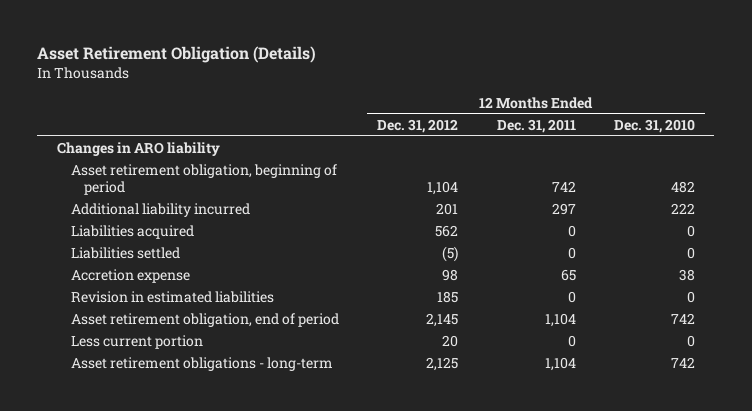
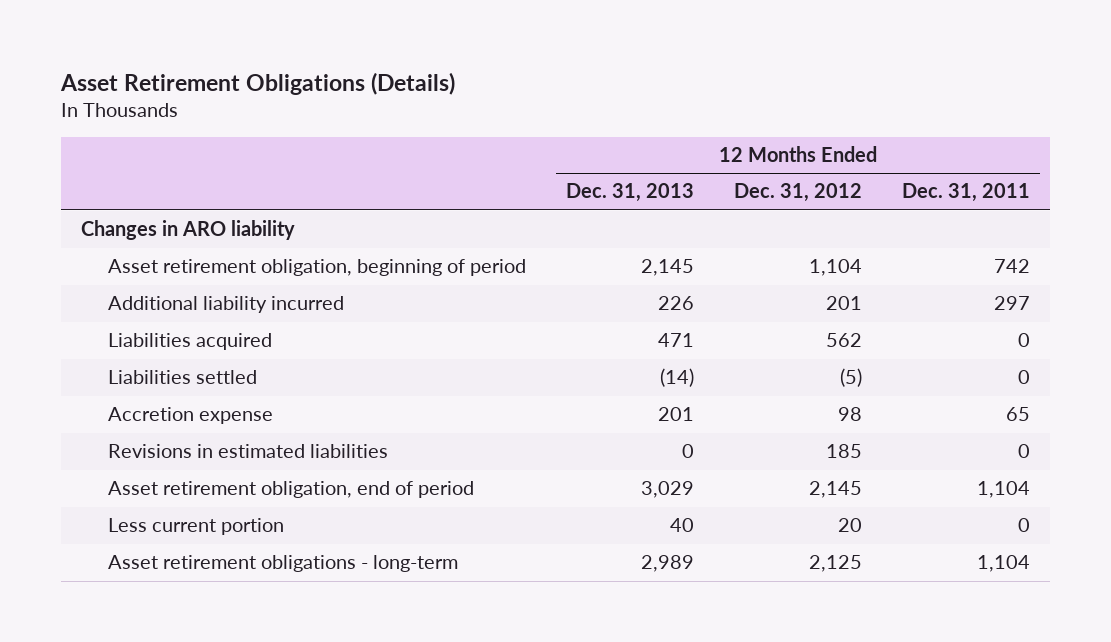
- Asset Retirement Obligation (Details)
+ Asset Retirement Obligations (Details)
- | 12 Months Ended Dec. 31, 2012 | 12 Months Ended Dec. 31, 2011 | 12 Months Ended Dec. 31, 2010
+ | 12 Months Ended Dec. 31, 2013 | 12 Months Ended Dec. 31, 2012 | 12 Months Ended Dec. 31, 2011
- Revision in estimated liabilities | 185 | 0 | 0
+ Revisions in estimated liabilities | 0 | 185 | 0

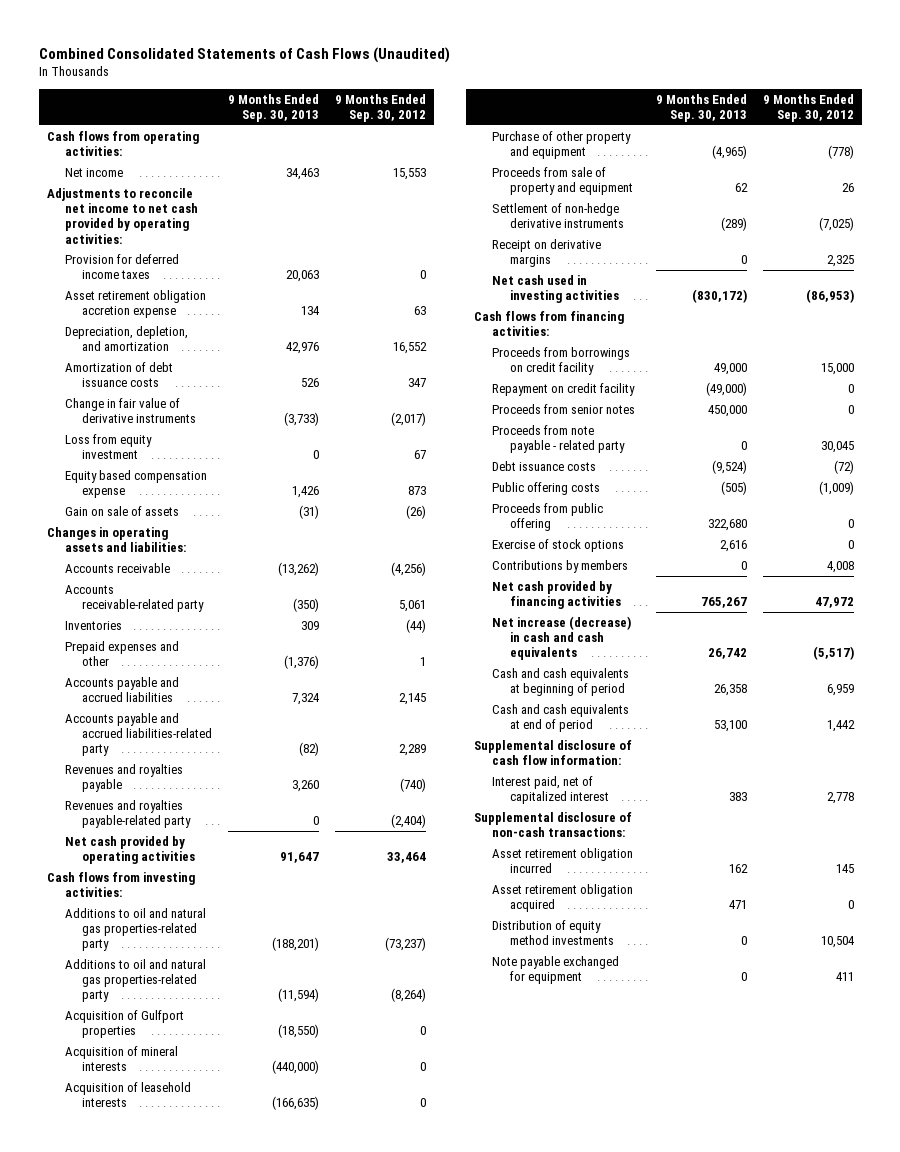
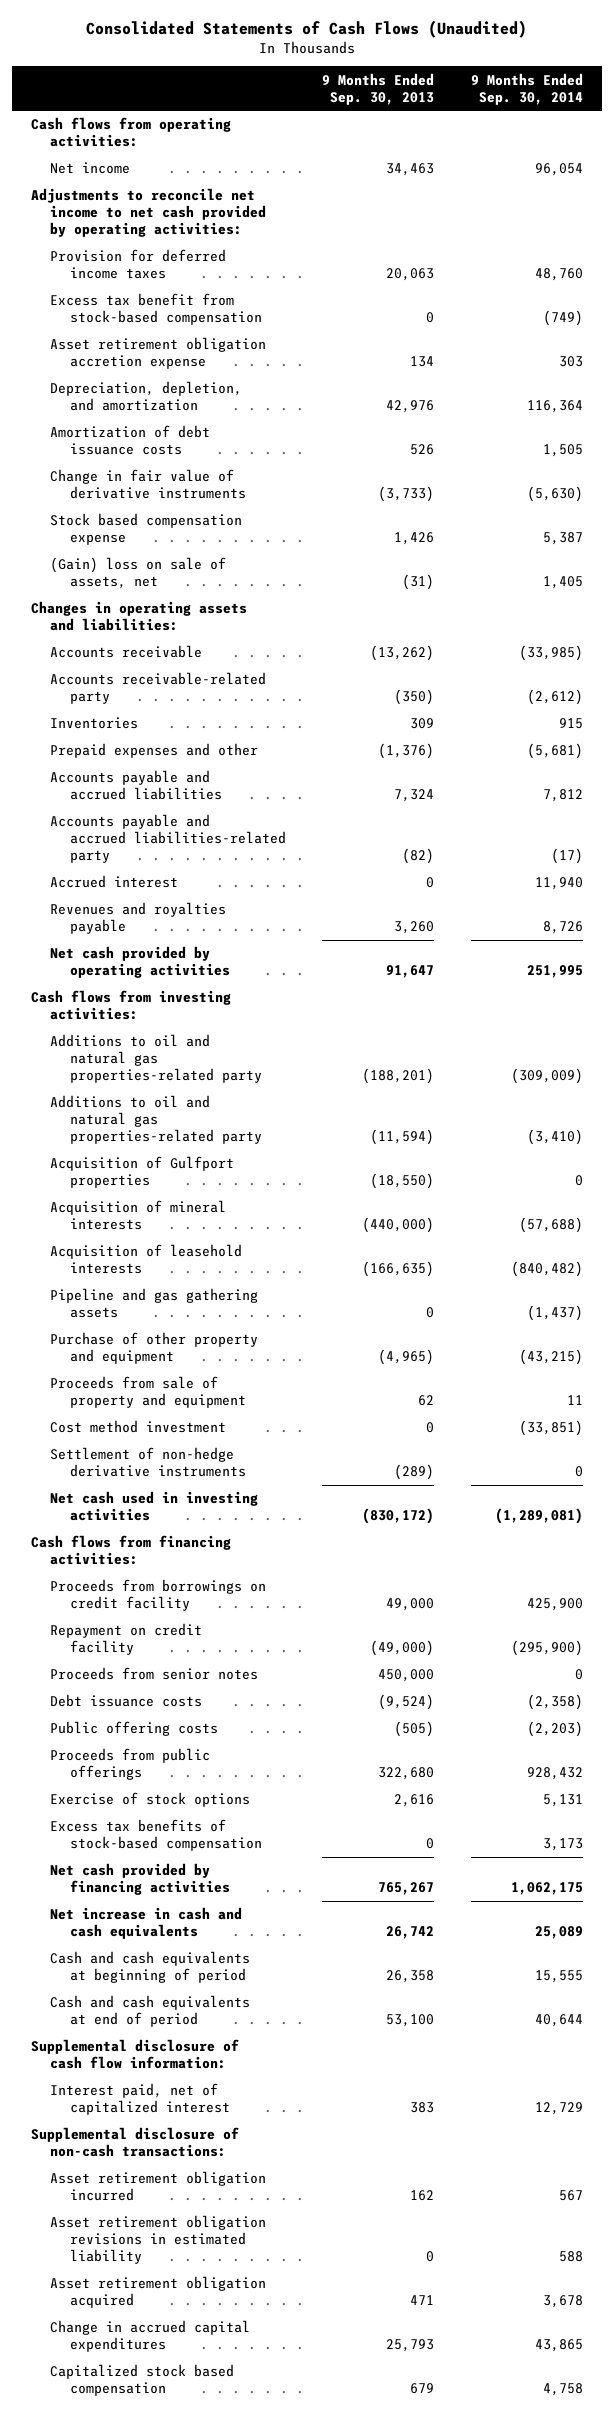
- Combined Consolidated Statements of Cash Flows (Unaudited)
+ Consolidated Statements of Cash Flows (Unaudited)
- | 9 Months Ended Sep. 30, 2013 | 9 Months Ended Sep. 30, 2012
+ | 9 Months Ended Sep. 30, 2013 | 9 Months Ended Sep. 30, 2014
+ Excess tax benefit from stock-based compensation | 0 | (749)
- Loss from equity investment | 0 | 67
- Equity based compensation expense | 1,426 | 873
- Gain on sale of assets | (31) | (26)
+ Stock based compensation expense | 1,426 | 5,387
+ (Gain) loss on sale of assets, net | (31) | 1,405
+ Accrued interest | 0 | 11,940
- Revenues and royalties payable-related party | 0 | (2,404)
+ Pipeline and gas gathering assets | 0 | (1,437)
+ Cost method investment | 0 | (33,851)
- Receipt on derivative margins | 0 | 2,325
- Proceeds from note payable - related party | 0 | 30,045
- Proceeds from public offering | 322,680 | 0
+ Proceeds from public offerings | 322,680 | 928,432
- Contributions by members | 0 | 4,008
+ Excess tax benefits of stock-based compensation | 0 | 3,173
- Net increase (decrease) in cash and cash equivalents | 26,742 | (5,517)
+ Net increase in cash and cash equivalents | 26,742 | 25,089
+ Asset retirement obligation revisions in estimated liability | 0 | 588
- Distribution of equity method investments | 0 | 10,504
- Note payable exchanged for equipment | 0 | 411
+ Change in accrued capital expenditures | 25,793 | 43,865
+ Capitalized stock based compensation | 679 | 4,758

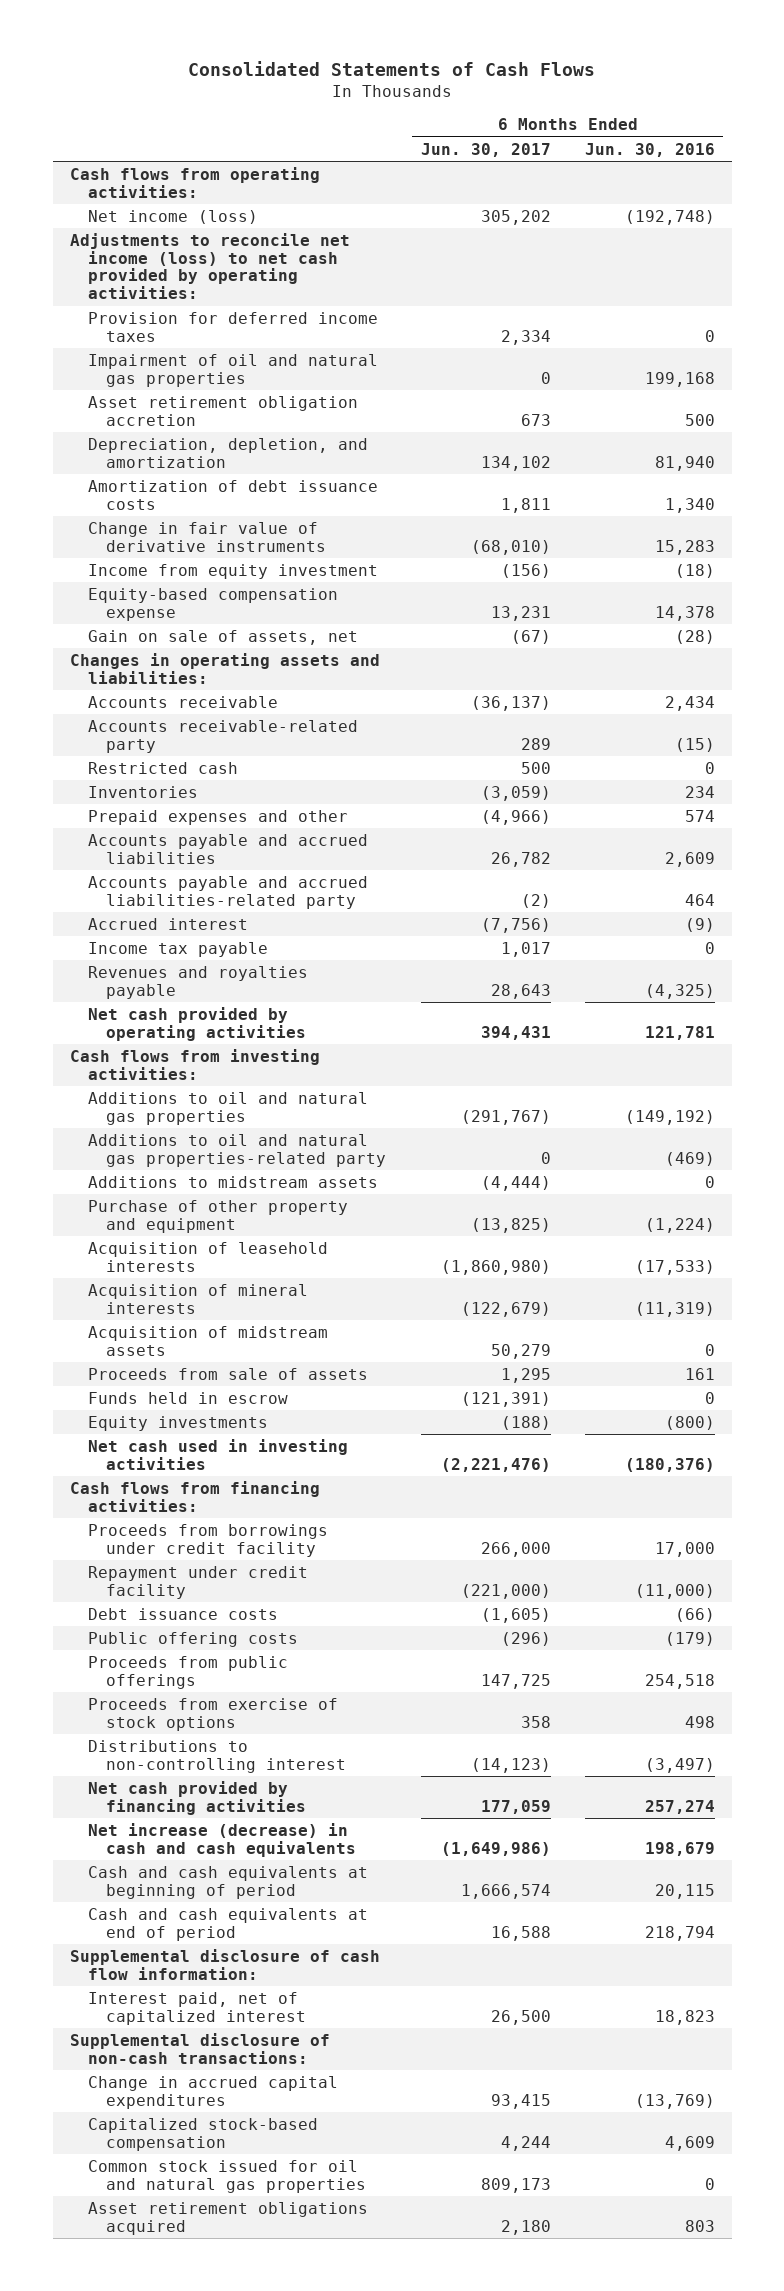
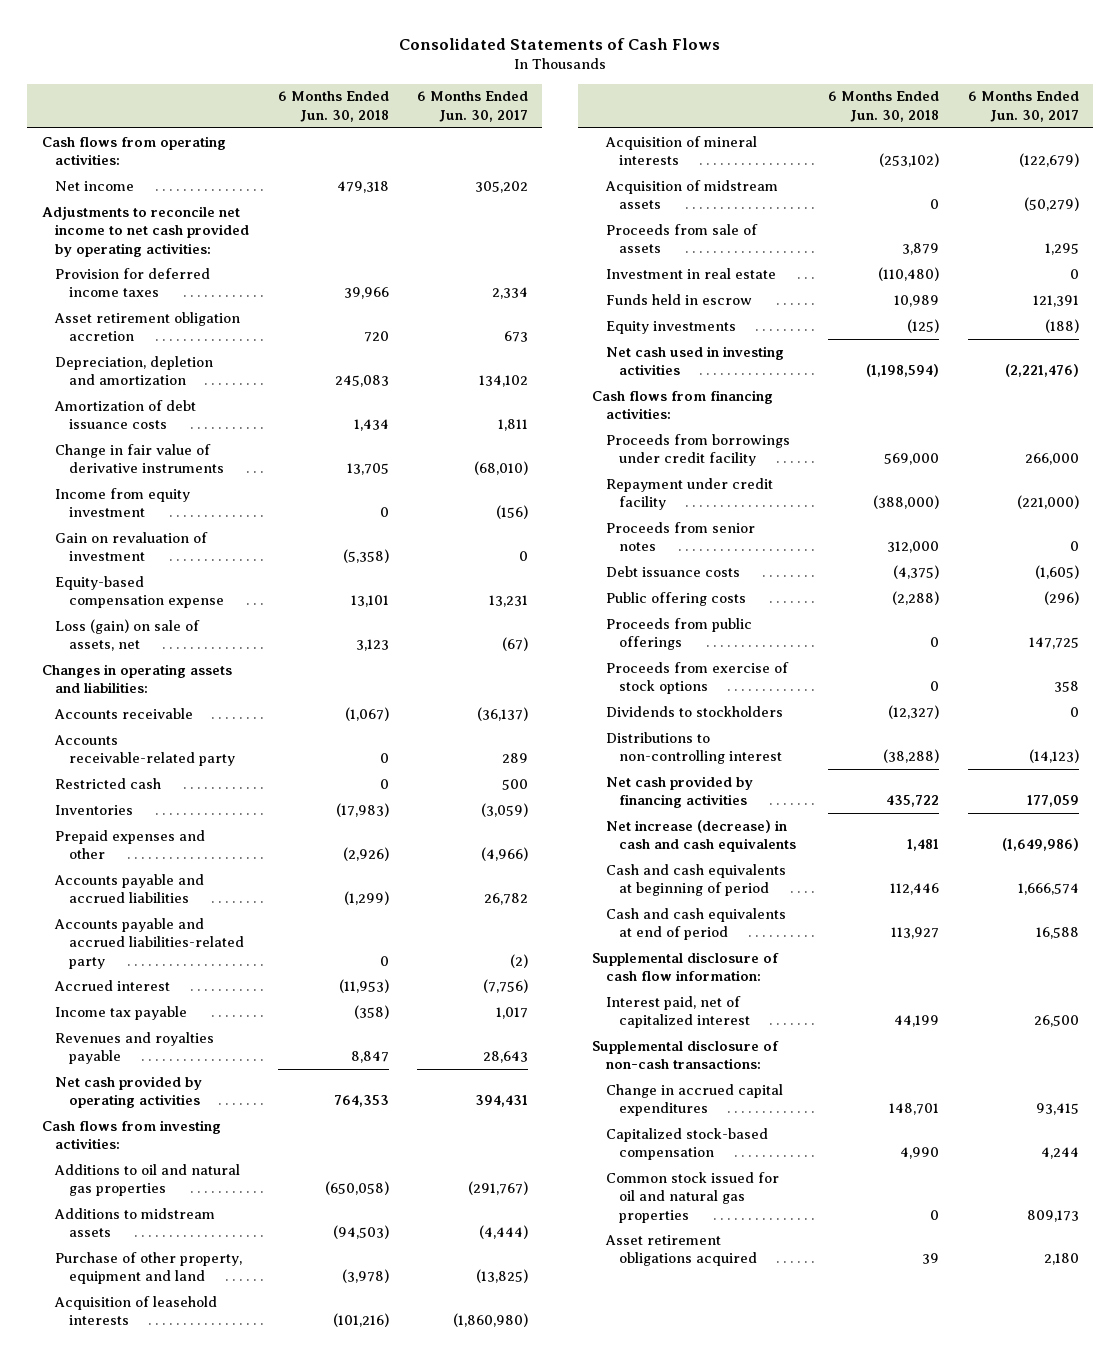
- | 6 Months Ended Jun. 30, 2017 | 6 Months Ended Jun. 30, 2016
+ | 6 Months Ended Jun. 30, 2018 | 6 Months Ended Jun. 30, 2017
- Net income (loss) | 305,202 | (192,748)
- Adjustments to reconcile net income (loss) to net cash provided by operating activities:
+ Net income | 479,318 | 305,202
+ Adjustments to reconcile net income to net cash provided by operating activities:
- Impairment of oil and natural gas properties | 0 | 199,168
- Depreciation, depletion, and amortization | 134,102 | 81,940
+ Depreciation, depletion and amortization | 245,083 | 134,102
+ Gain on revaluation of investment | (5,358) | 0
- Gain on sale of assets, net | (67) | (28)
+ Loss (gain) on sale of assets, net | 3,123 | (67)
- Additions to oil and natural gas properties-related party | 0 | (469)
- Purchase of other property and equipment | (13,825) | (1,224)
+ Purchase of other property, equipment and land | (3,978) | (13,825)
- Acquisition of midstream assets | 50,279 | 0
+ Acquisition of midstream assets | 0 | (50,279)
- Funds held in escrow | (121,391) | 0
+ Investment in real estate | (110,480) | 0
+ Funds held in escrow | 10,989 | 121,391
+ Proceeds from senior notes | 312,000 | 0
+ Dividends to stockholders | (12,327) | 0

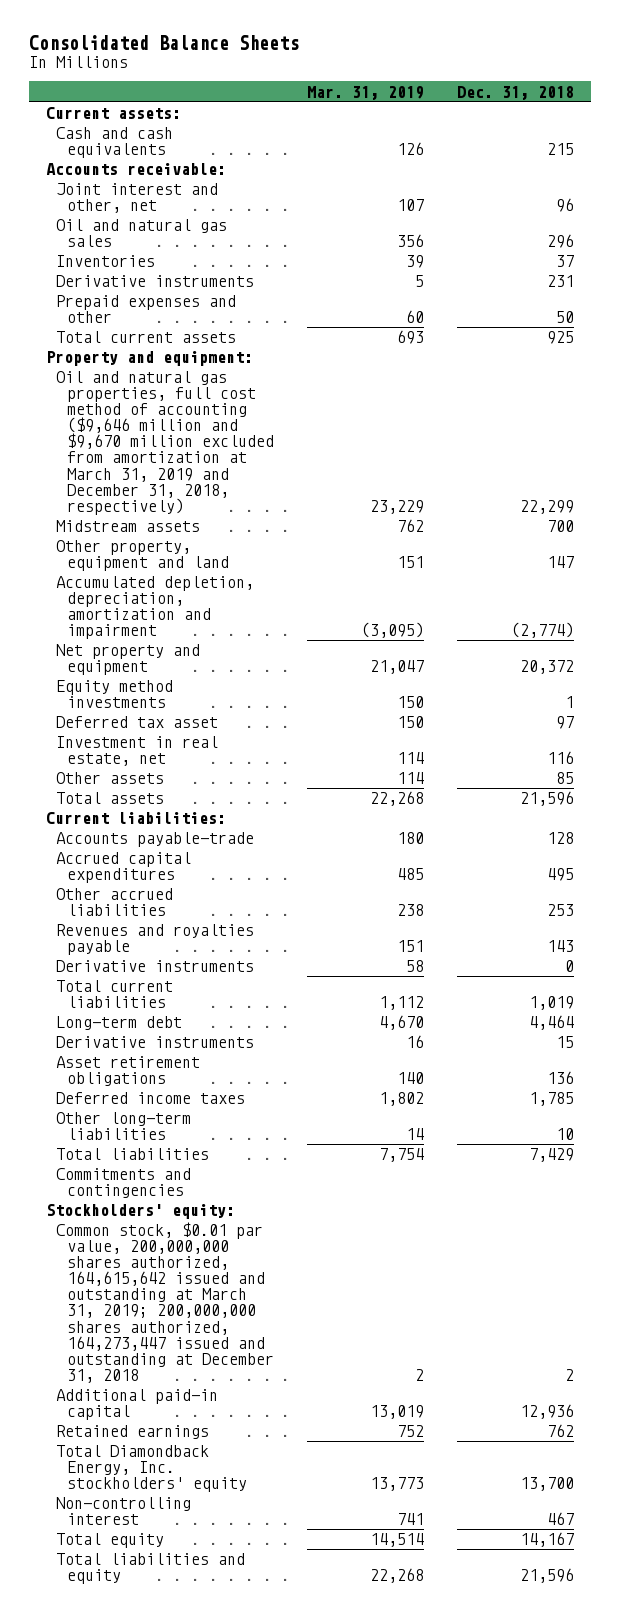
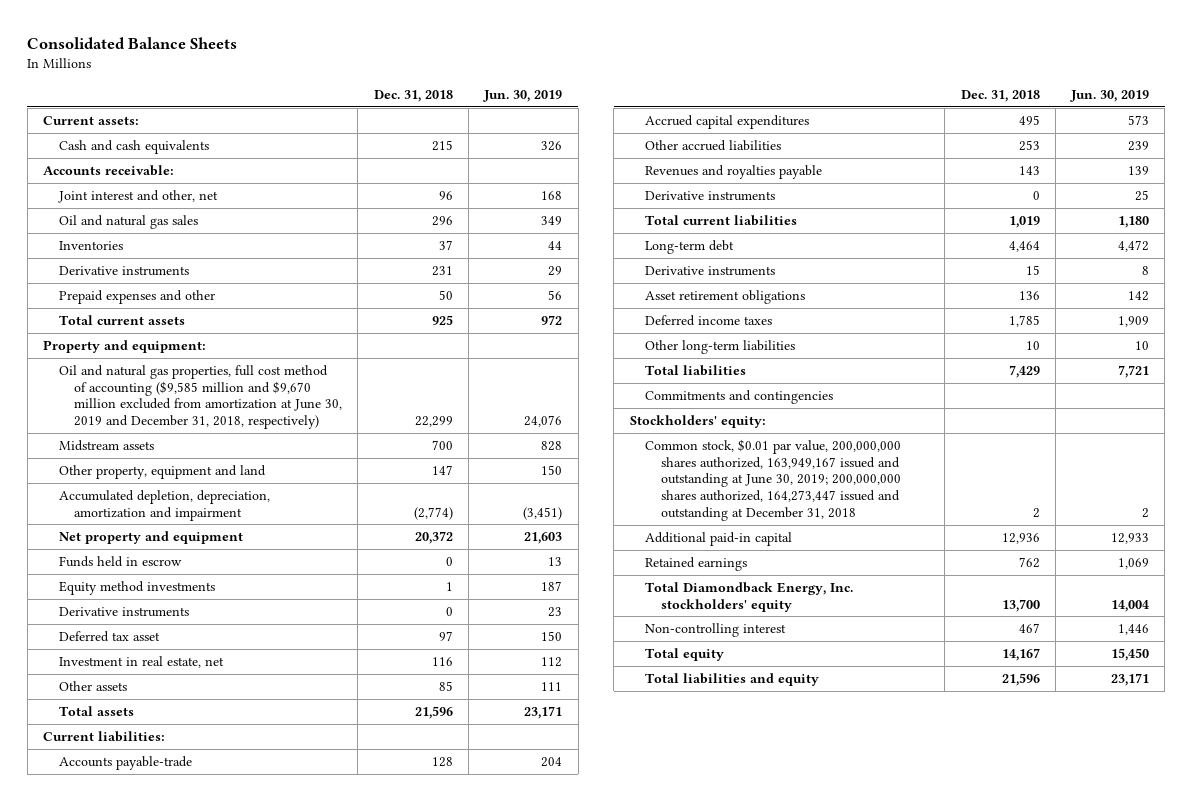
- | Mar. 31, 2019 | Dec. 31, 2018
+ | Dec. 31, 2018 | Jun. 30, 2019
- Oil and natural gas properties, full cost method of accounting ($9,646 million and $9,670 million excluded from amortization at March 31, 2019 and December 31, 2018, respectively) | 23,229 | 22,299
+ Oil and natural gas properties, full cost method of accounting ($9,585 million and $9,670 million excluded from amortization at June 30, 2019 and December 31, 2018, respectively) | 22,299 | 24,076
+ Funds held in escrow | 0 | 13
+ Derivative instruments | 0 | 23
- Common stock, $0.01 par value, 200,000,000 shares authorized, 164,615,642 issued and outstanding at March 31, 2019; 200,000,000 shares authorized, 164,273,447 issued and outstanding at December 31, 2018 | 2 | 2
+ Common stock, $0.01 par value, 200,000,000 shares authorized, 163,949,167 issued and outstanding at June 30, 2019; 200,000,000 shares authorized, 164,273,447 issued and outstanding at December 31, 2018 | 2 | 2

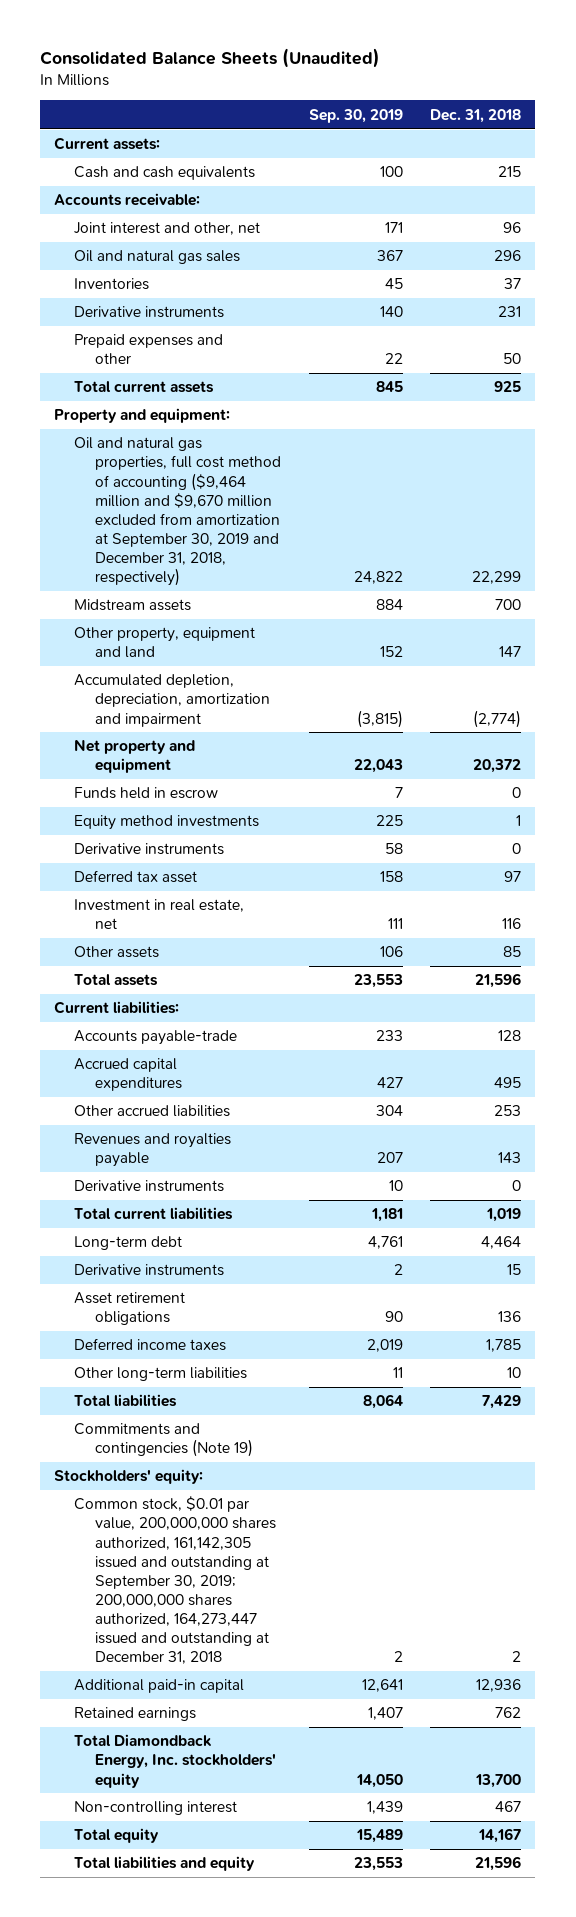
- Consolidated Balance Sheets
+ Consolidated Balance Sheets (Unaudited)
- | Dec. 31, 2018 | Jun. 30, 2019
+ | Sep. 30, 2019 | Dec. 31, 2018
- Oil and natural gas properties, full cost method of accounting ($9,585 million and $9,670 million excluded from amortization at June 30, 2019 and December 31, 2018, respectively) | 22,299 | 24,076
+ Oil and natural gas properties, full cost method of accounting ($9,464 million and $9,670 million excluded from amortization at September 30, 2019 and December 31, 2018, respectively) | 24,822 | 22,299
- Commitments and contingencies
+ Commitments and contingencies (Note 19)
- Common stock, $0.01 par value, 200,000,000 shares authorized, 163,949,167 issued and outstanding at June 30, 2019; 200,000,000 shares authorized, 164,273,447 issued and outstanding at December 31, 2018 | 2 | 2
+ Common stock, $0.01 par value, 200,000,000 shares authorized, 161,142,305 issued and outstanding at September 30, 2019; 200,000,000 shares authorized, 164,273,447 issued and outstanding at December 31, 2018 | 2 | 2

